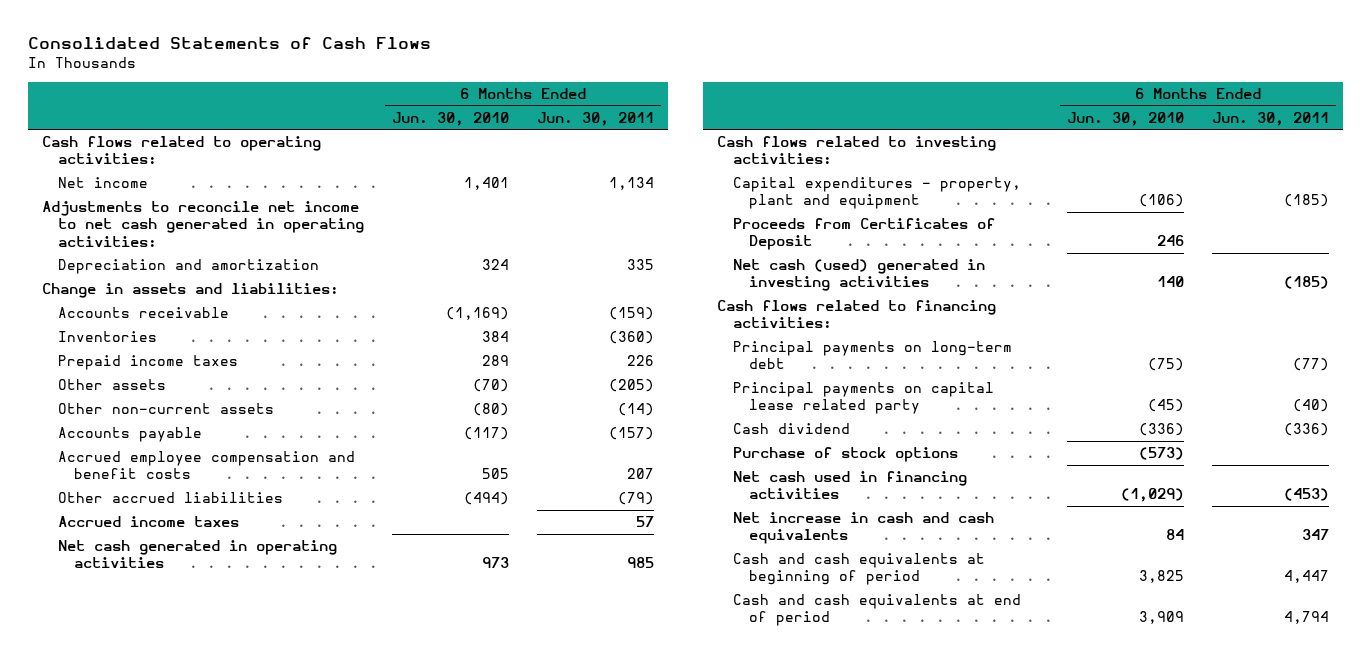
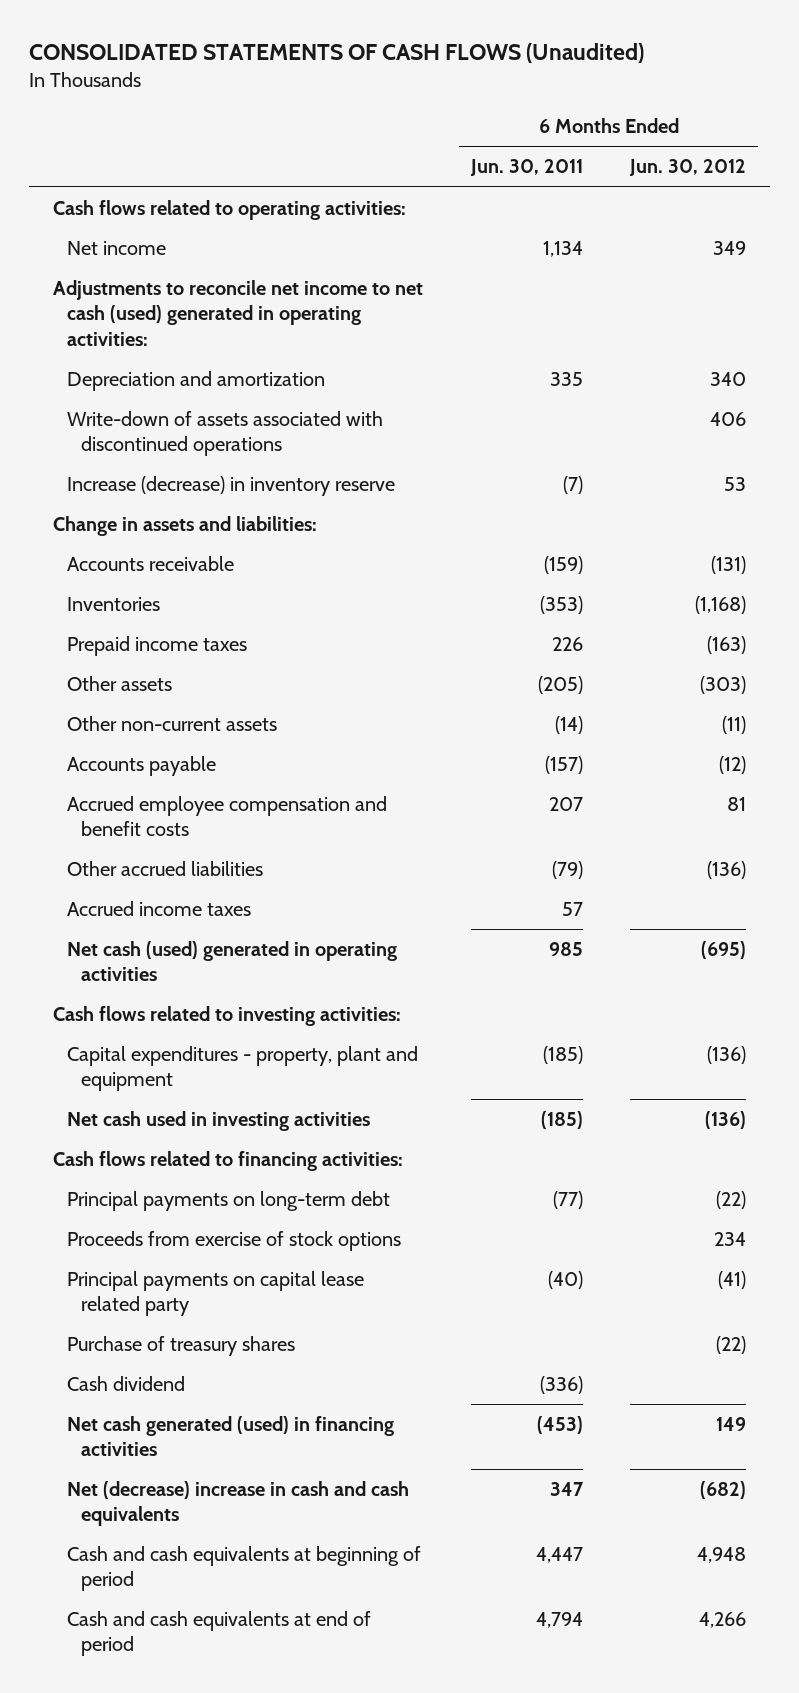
- Consolidated Statements of Cash Flows
+ CONSOLIDATED STATEMENTS OF CASH FLOWS (Unaudited)
- | 6 Months Ended Jun. 30, 2010 | 6 Months Ended Jun. 30, 2011
+ | 6 Months Ended Jun. 30, 2011 | 6 Months Ended Jun. 30, 2012
- Adjustments to reconcile net income to net cash generated in operating activities:
+ Adjustments to reconcile net income to net cash (used) generated in operating activities:
+ Write-down of assets associated with discontinued operations | | 406
+ Increase (decrease) in inventory reserve | (7) | 53
- Inventories | 384 | (360)
+ Inventories | (353) | (1,168)
- Net cash generated in operating activities | 973 | 985
+ Net cash (used) generated in operating activities | 985 | (695)
- Proceeds from Certificates of Deposit | 246 |
- Net cash (used) generated in investing activities | 140 | (185)
+ Net cash used in investing activities | (185) | (136)
+ Proceeds from exercise of stock options | | 234
+ Purchase of treasury shares | | (22)
- Purchase of stock options | (573) |
- Net cash used in financing activities | (1,029) | (453)
- Net increase in cash and cash equivalents | 84 | 347
+ Net cash generated (used) in financing activities | (453) | 149
+ Net (decrease) increase in cash and cash equivalents | 347 | (682)

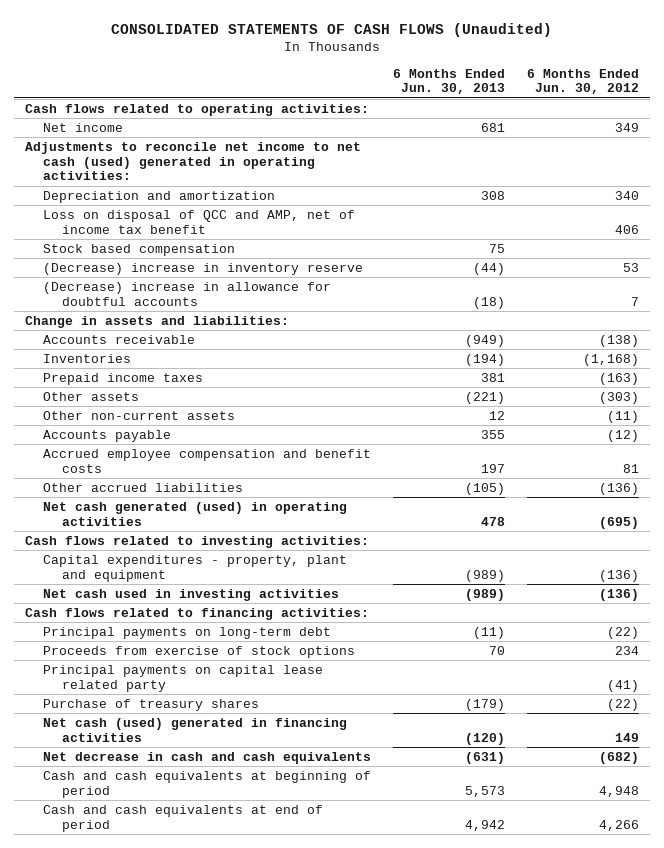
- | 6 Months Ended Jun. 30, 2011 | 6 Months Ended Jun. 30, 2012
+ | 6 Months Ended Jun. 30, 2013 | 6 Months Ended Jun. 30, 2012
- Write-down of assets associated with discontinued operations | | 406
- Increase (decrease) in inventory reserve | (7) | 53
+ Loss on disposal of QCC and AMP, net of income tax benefit | | 406
+ Stock based compensation | 75 |
+ (Decrease) increase in inventory reserve | (44) | 53
+ (Decrease) increase in allowance for doubtful accounts | (18) | 7
- Accounts receivable | (159) | (131)
+ Accounts receivable | (949) | (138)
- Accrued income taxes | 57 |
- Net cash (used) generated in operating activities | 985 | (695)
+ Net cash generated (used) in operating activities | 478 | (695)
- Cash dividend | (336) |
- Net cash generated (used) in financing activities | (453) | 149
- Net (decrease) increase in cash and cash equivalents | 347 | (682)
+ Net cash (used) generated in financing activities | (120) | 149
+ Net decrease in cash and cash equivalents | (631) | (682)

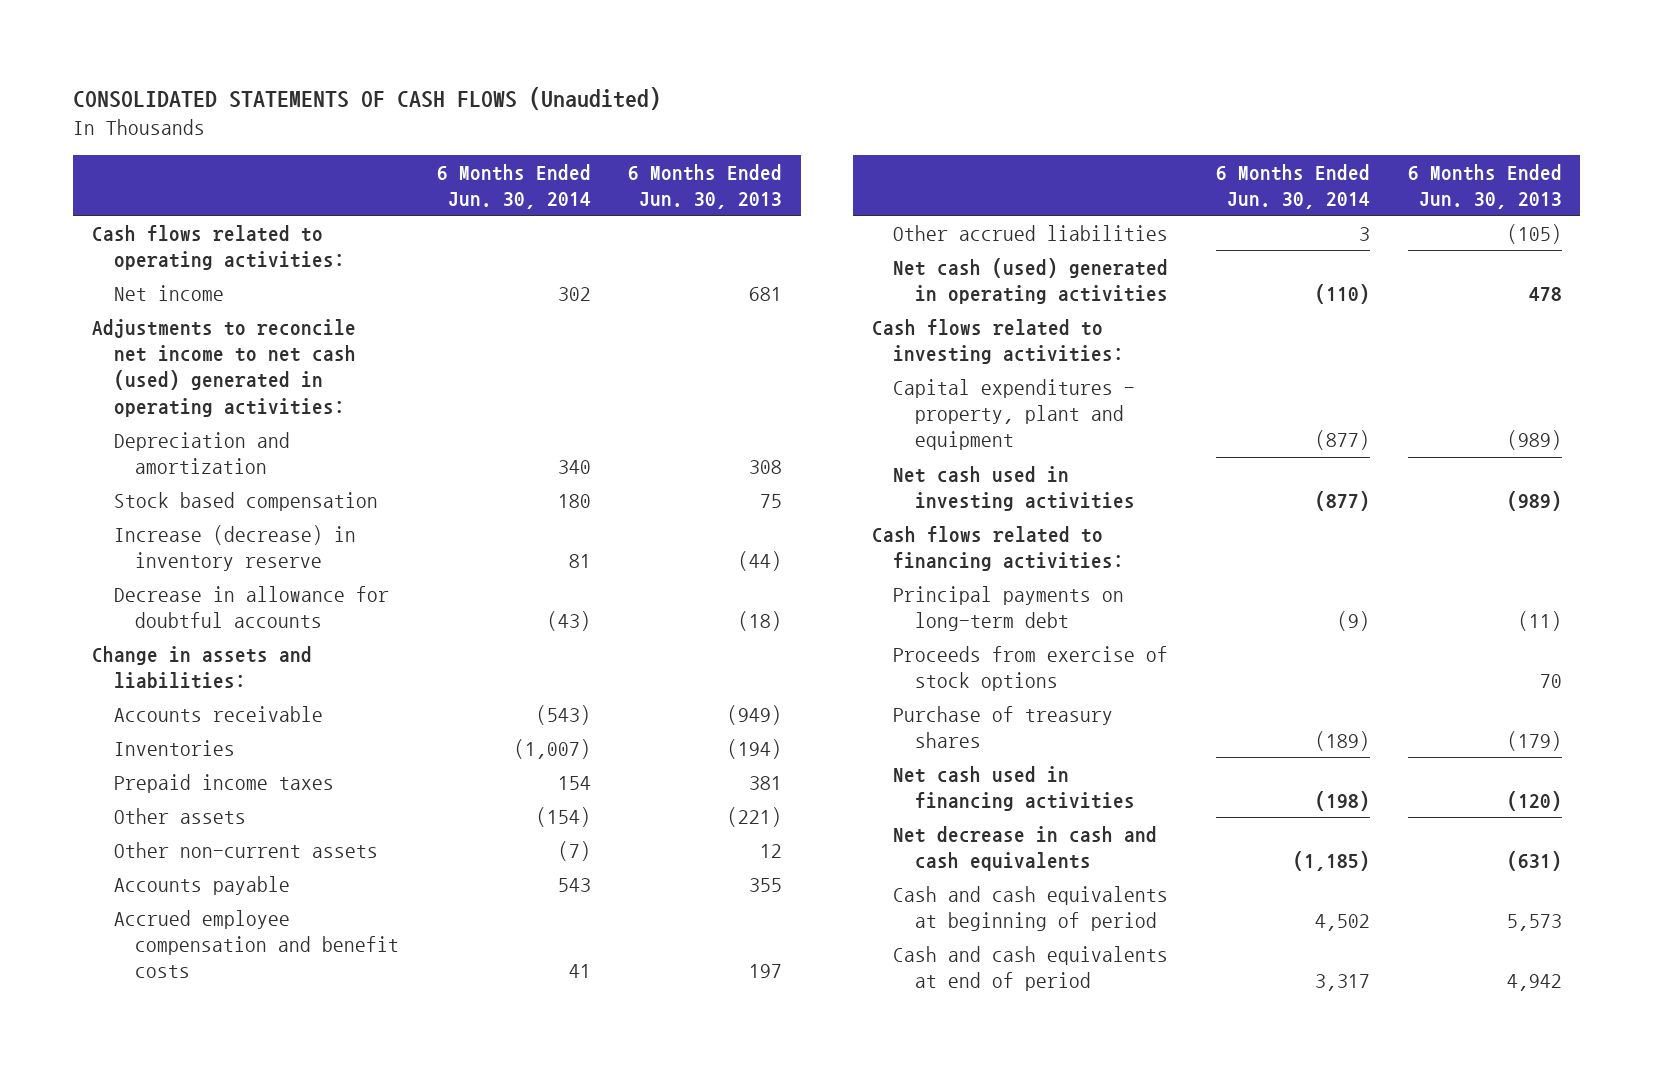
- | 6 Months Ended Jun. 30, 2013 | 6 Months Ended Jun. 30, 2012
+ | 6 Months Ended Jun. 30, 2014 | 6 Months Ended Jun. 30, 2013
- Loss on disposal of QCC and AMP, net of income tax benefit | | 406
- (Decrease) increase in inventory reserve | (44) | 53
- (Decrease) increase in allowance for doubtful accounts | (18) | 7
+ Increase (decrease) in inventory reserve | 81 | (44)
+ Decrease in allowance for doubtful accounts | (43) | (18)
- Net cash generated (used) in operating activities | 478 | (695)
+ Net cash (used) generated in operating activities | (110) | 478
- Principal payments on capital lease related party | | (41)
- Net cash (used) generated in financing activities | (120) | 149
+ Net cash used in financing activities | (198) | (120)

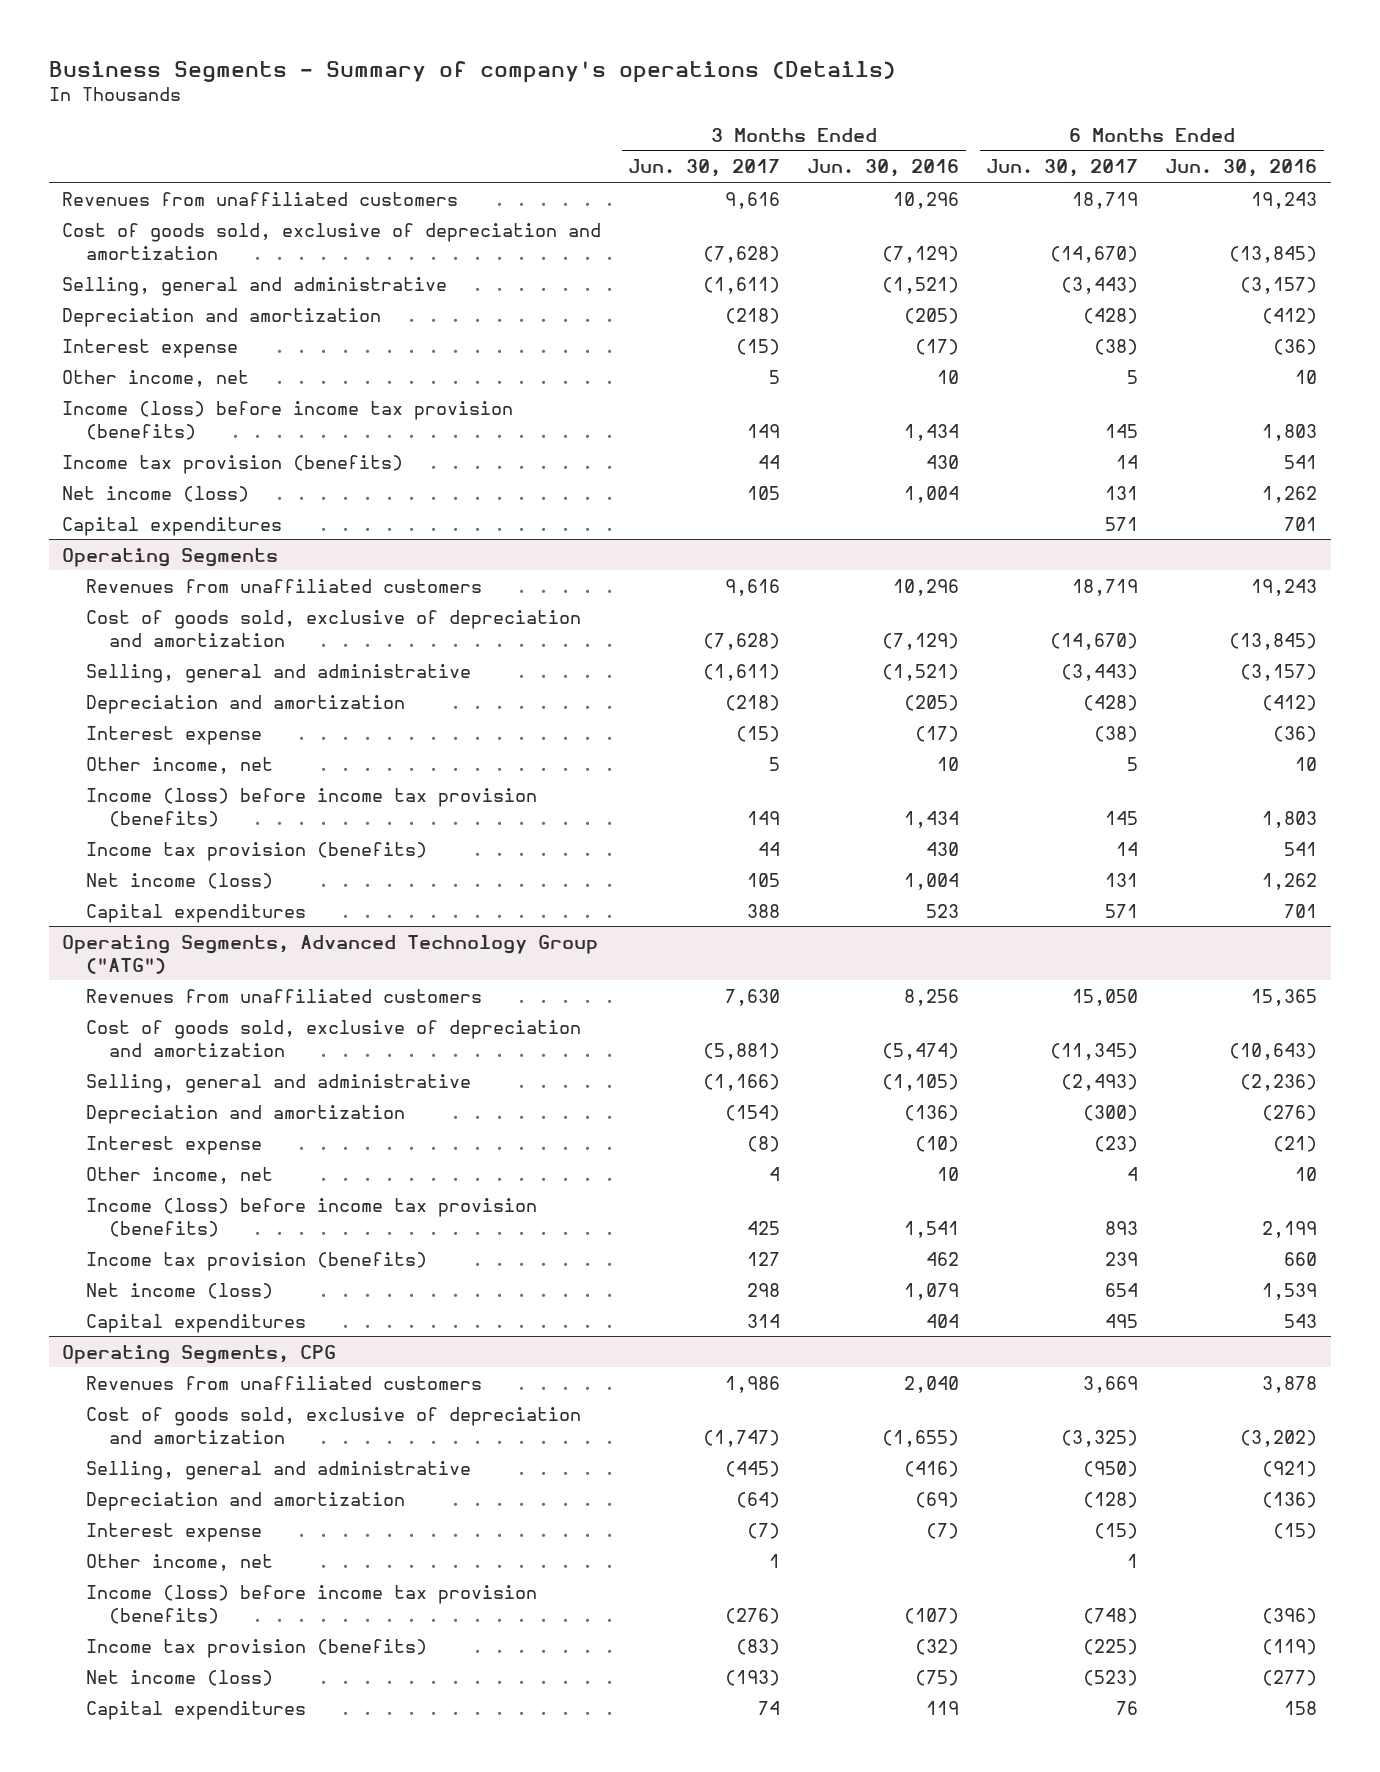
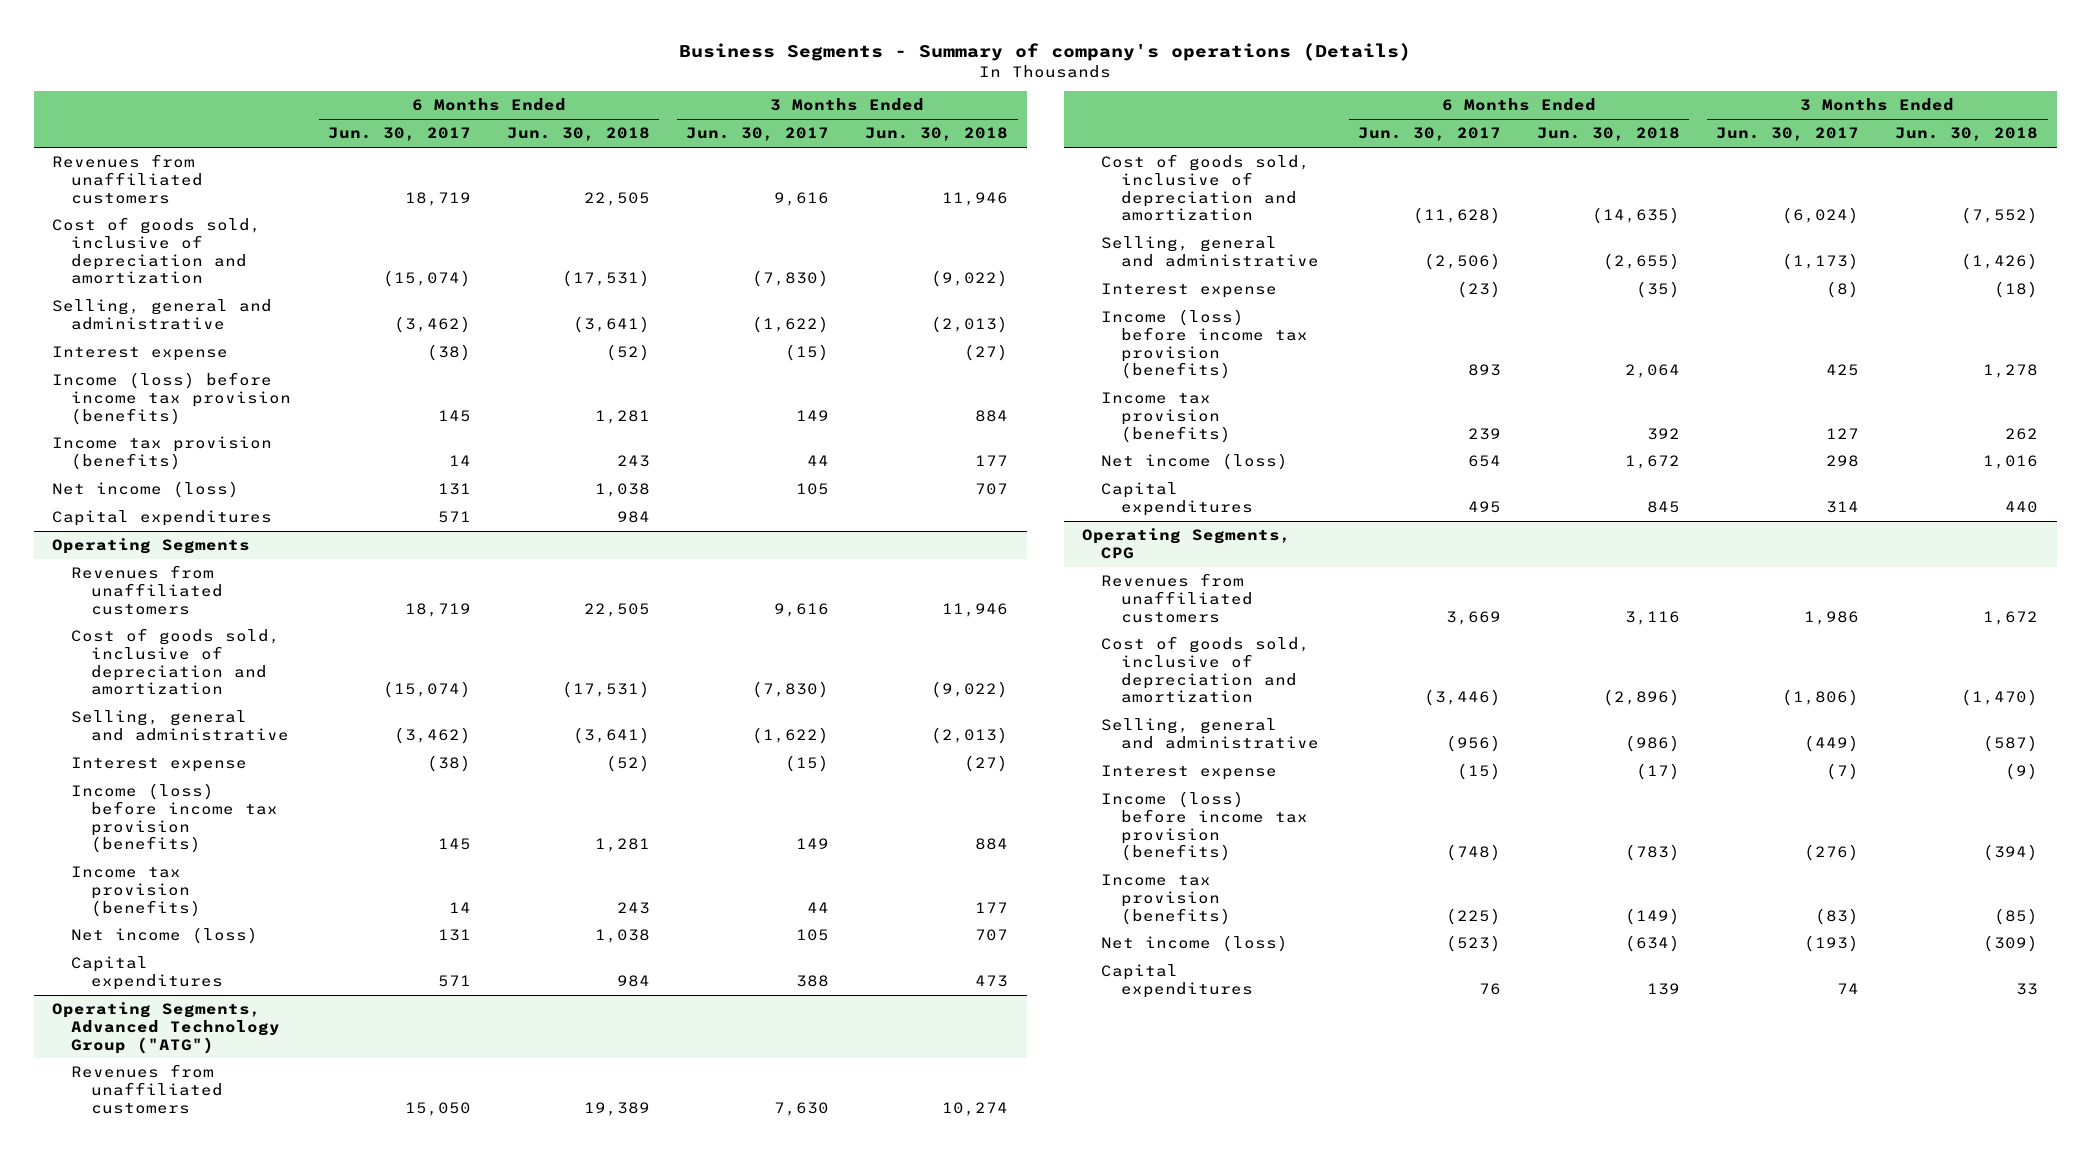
- | 3 Months Ended Jun. 30, 2017 | 3 Months Ended Jun. 30, 2016 | 6 Months Ended Jun. 30, 2017 | 6 Months Ended Jun. 30, 2016
+ | 6 Months Ended Jun. 30, 2017 | 6 Months Ended Jun. 30, 2018 | 3 Months Ended Jun. 30, 2017 | 3 Months Ended Jun. 30, 2018
- Cost of goods sold, exclusive of depreciation and amortization | (7,628) | (7,129) | (14,670) | (13,845)
- Selling, general and administrative | (1,611) | (1,521) | (3,443) | (3,157)
- Depreciation and amortization | (218) | (205) | (428) | (412)
+ Cost of goods sold, inclusive of depreciation and amortization | (15,074) | (17,531) | (7,830) | (9,022)
+ Selling, general and administrative | (3,462) | (3,641) | (1,622) | (2,013)
- Other income, net | 5 | 10 | 5 | 10
@ Operating Segments
- Cost of goods sold, exclusive of depreciation and amortization | (7,628) | (7,129) | (14,670) | (13,845)
- Selling, general and administrative | (1,611) | (1,521) | (3,443) | (3,157)
- Depreciation and amortization | (218) | (205) | (428) | (412)
+ Cost of goods sold, inclusive of depreciation and amortization | (15,074) | (17,531) | (7,830) | (9,022)
+ Selling, general and administrative | (3,462) | (3,641) | (1,622) | (2,013)
- Other income, net | 5 | 10 | 5 | 10
@ Operating Segments, Advanced Technology Group ("ATG")
- Cost of goods sold, exclusive of depreciation and amortization | (5,881) | (5,474) | (11,345) | (10,643)
- Selling, general and administrative | (1,166) | (1,105) | (2,493) | (2,236)
- Depreciation and amortization | (154) | (136) | (300) | (276)
+ Cost of goods sold, inclusive of depreciation and amortization | (11,628) | (14,635) | (6,024) | (7,552)
+ Selling, general and administrative | (2,506) | (2,655) | (1,173) | (1,426)
- Other income, net | 4 | 10 | 4 | 10
@ Operating Segments, CPG
- Cost of goods sold, exclusive of depreciation and amortization | (1,747) | (1,655) | (3,325) | (3,202)
- Selling, general and administrative | (445) | (416) | (950) | (921)
- Depreciation and amortization | (64) | (69) | (128) | (136)
+ Cost of goods sold, inclusive of depreciation and amortization | (3,446) | (2,896) | (1,806) | (1,470)
+ Selling, general and administrative | (956) | (986) | (449) | (587)
- Other income, net | 1 | | 1 |

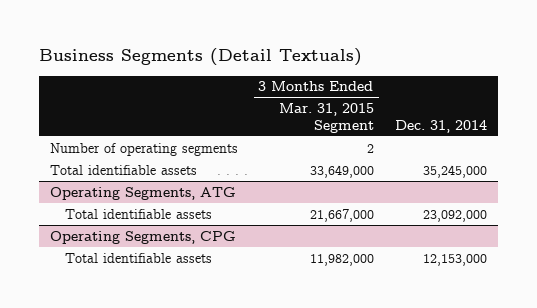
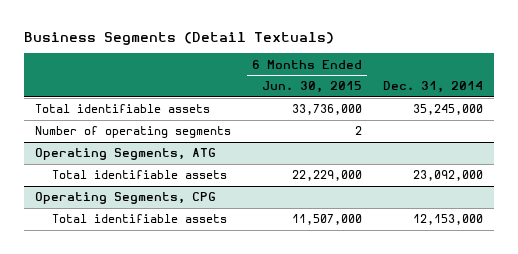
- | 3 Months Ended Mar. 31, 2015 Segment | Dec. 31, 2014
+ | 6 Months Ended Jun. 30, 2015 | Dec. 31, 2014
moved down: Number of operating segments | 2 |

